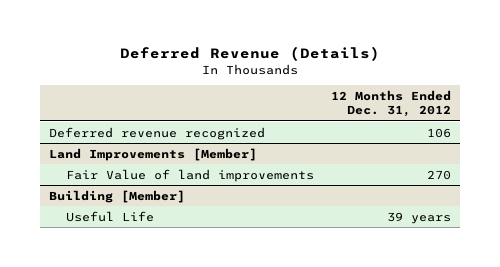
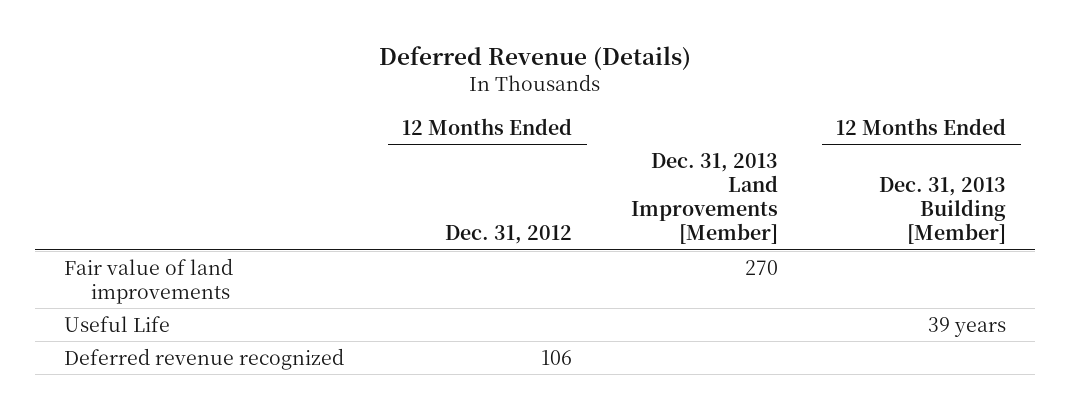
- | 12 Months Ended Dec. 31, 2012
+ | 12 Months Ended Dec. 31, 2012 | Dec. 31, 2013 Land Improvements [Member] | 12 Months Ended Dec. 31, 2013 Building [Member]
+ Fair value of land improvements | | 270 |
+ Useful Life | | | 39 years
- Land Improvements [Member]
- Fair Value of land improvements | 270
- Building [Member]
- Useful Life | 39 years

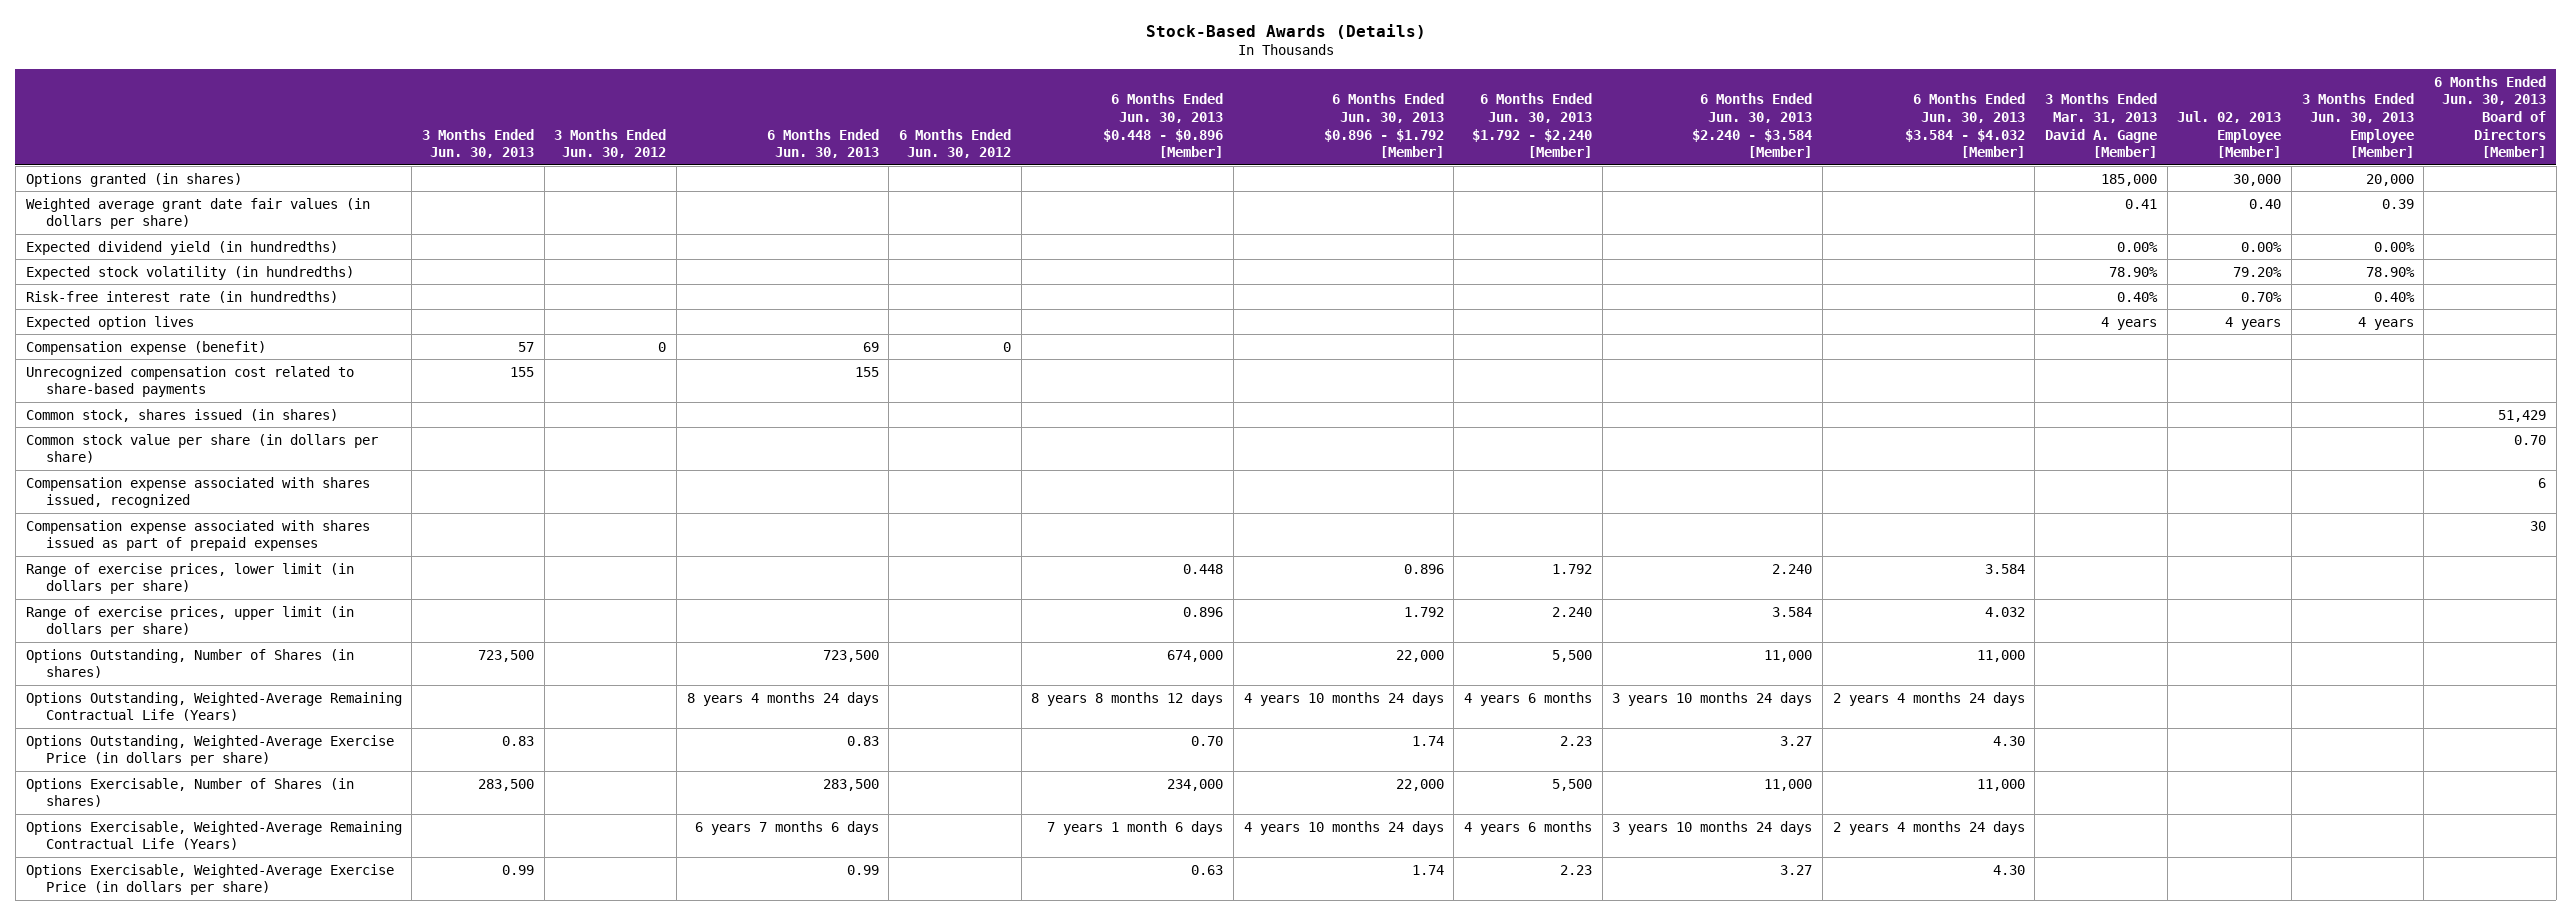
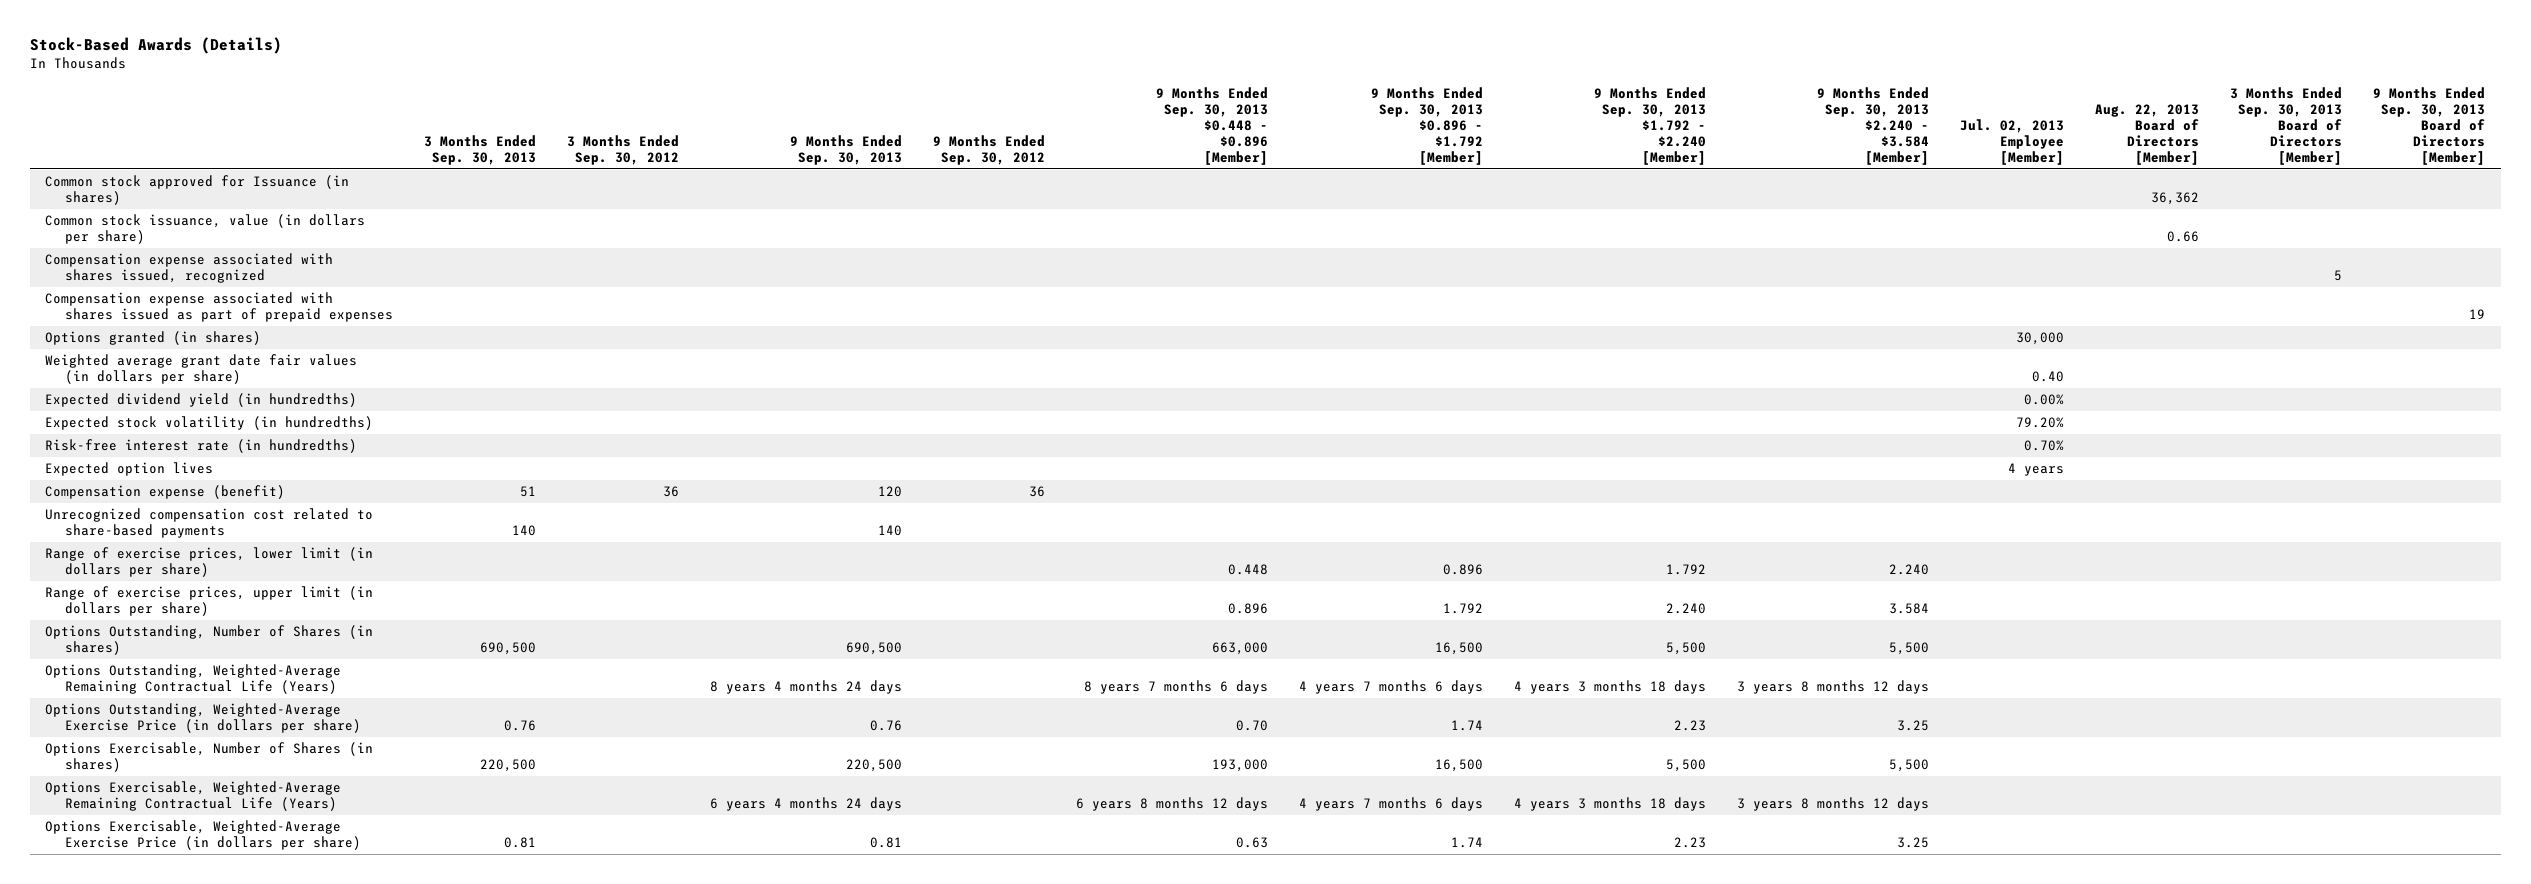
- | 3 Months Ended Jun. 30, 2013 | 3 Months Ended Jun. 30, 2012 | 6 Months Ended Jun. 30, 2013 | 6 Months Ended Jun. 30, 2012 | 6 Months Ended Jun. 30, 2013 $0.448 - $0.896 [Member] | 6 Months Ended Jun. 30, 2013 $0.896 - $1.792 [Member] | 6 Months Ended Jun. 30, 2013 $1.792 - $2.240 [Member] | 6 Months Ended Jun. 30, 2013 $2.240 - $3.584 [Member] | 6 Months Ended Jun. 30, 2013 $3.584 - $4.032 [Member] | 3 Months Ended Mar. 31, 2013 David A. Gagne [Member] | Jul. 02, 2013 Employee [Member] | 3 Months Ended Jun. 30, 2013 Employee [Member] | 6 Months Ended Jun. 30, 2013 Board of Directors [Member]
+ | 3 Months Ended Sep. 30, 2013 | 3 Months Ended Sep. 30, 2012 | 9 Months Ended Sep. 30, 2013 | 9 Months Ended Sep. 30, 2012 | 9 Months Ended Sep. 30, 2013 $0.448 - $0.896 [Member] | 9 Months Ended Sep. 30, 2013 $0.896 - $1.792 [Member] | 9 Months Ended Sep. 30, 2013 $1.792 - $2.240 [Member] | 9 Months Ended Sep. 30, 2013 $2.240 - $3.584 [Member] | Jul. 02, 2013 Employee [Member] | Aug. 22, 2013 Board of Directors [Member] | 3 Months Ended Sep. 30, 2013 Board of Directors [Member] | 9 Months Ended Sep. 30, 2013 Board of Directors [Member]
+ Common stock approved for Issuance (in shares) | | | | | | | | | | 36,362 | |
+ Common stock issuance, value (in dollars per share) | | | | | | | | | | 0.66 | |
moved up: Compensation expense associated with shares issued, recognized | | | | | | | | | | | 5 |
moved up: Compensation expense associated with shares issued as part of prepaid expenses | | | | | | | | | | | | 19
- Common stock, shares issued (in shares) | | | | | | | | | | | | | 51,429
- Common stock value per share (in dollars per share) | | | | | | | | | | | | | 0.70

